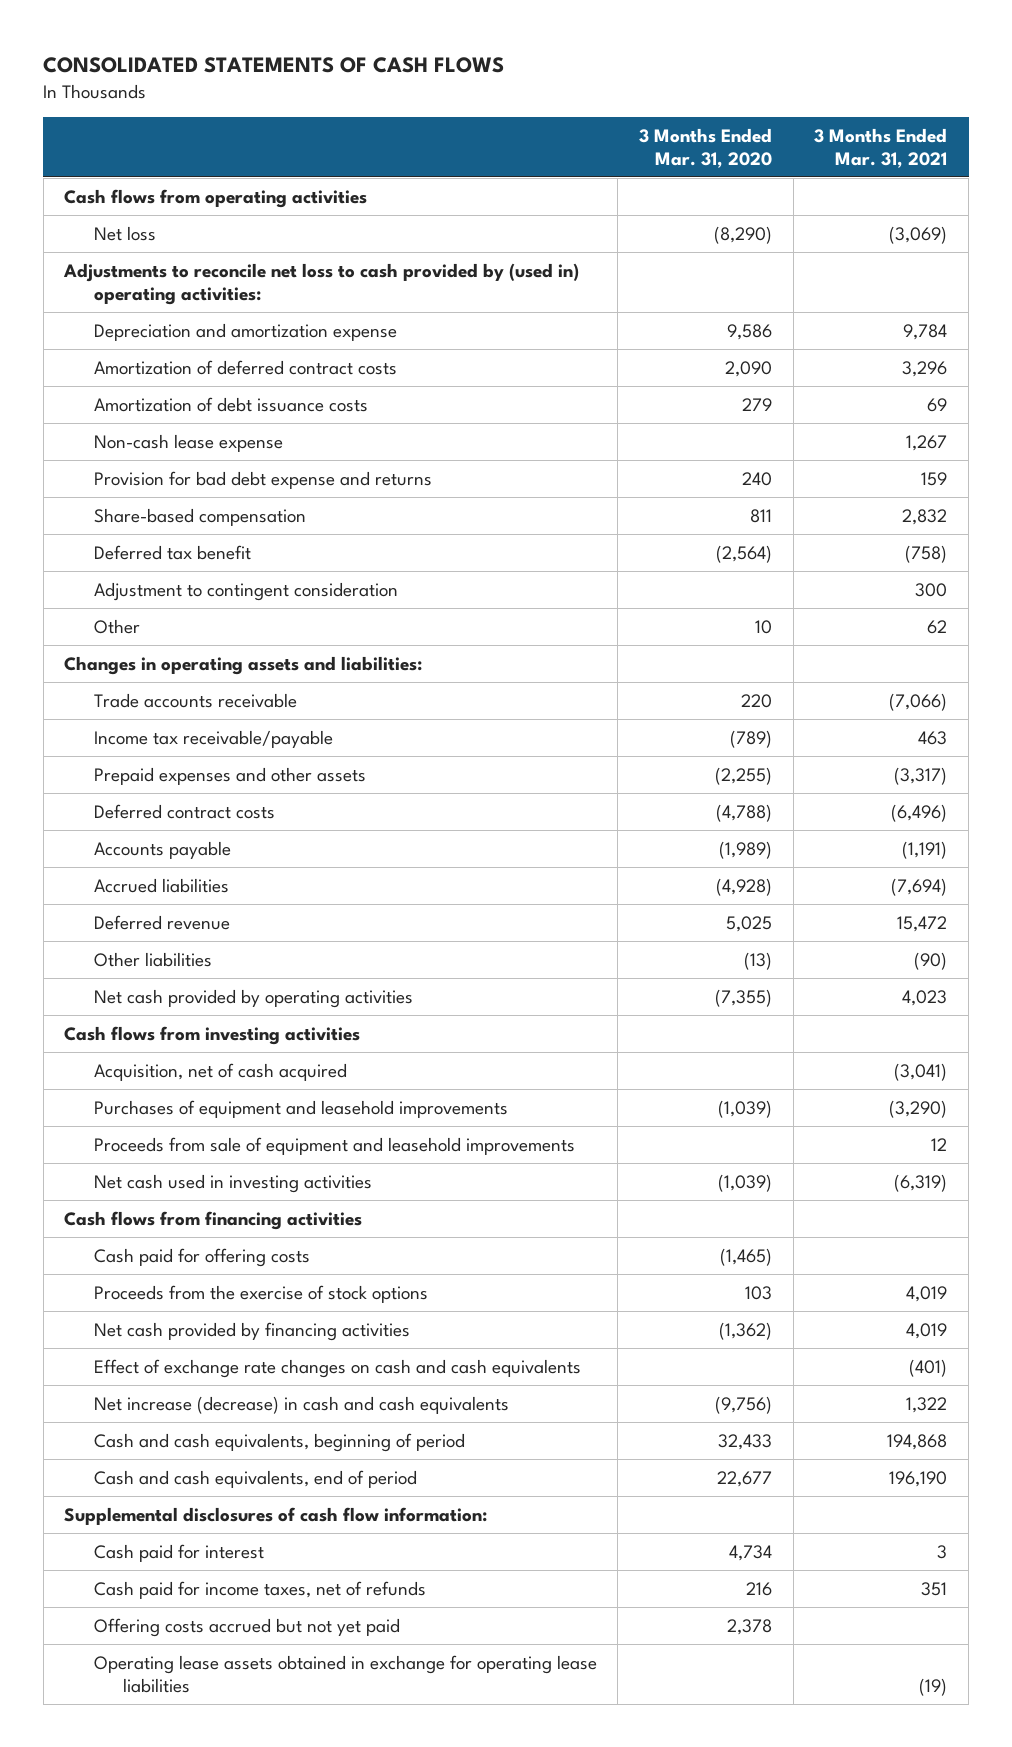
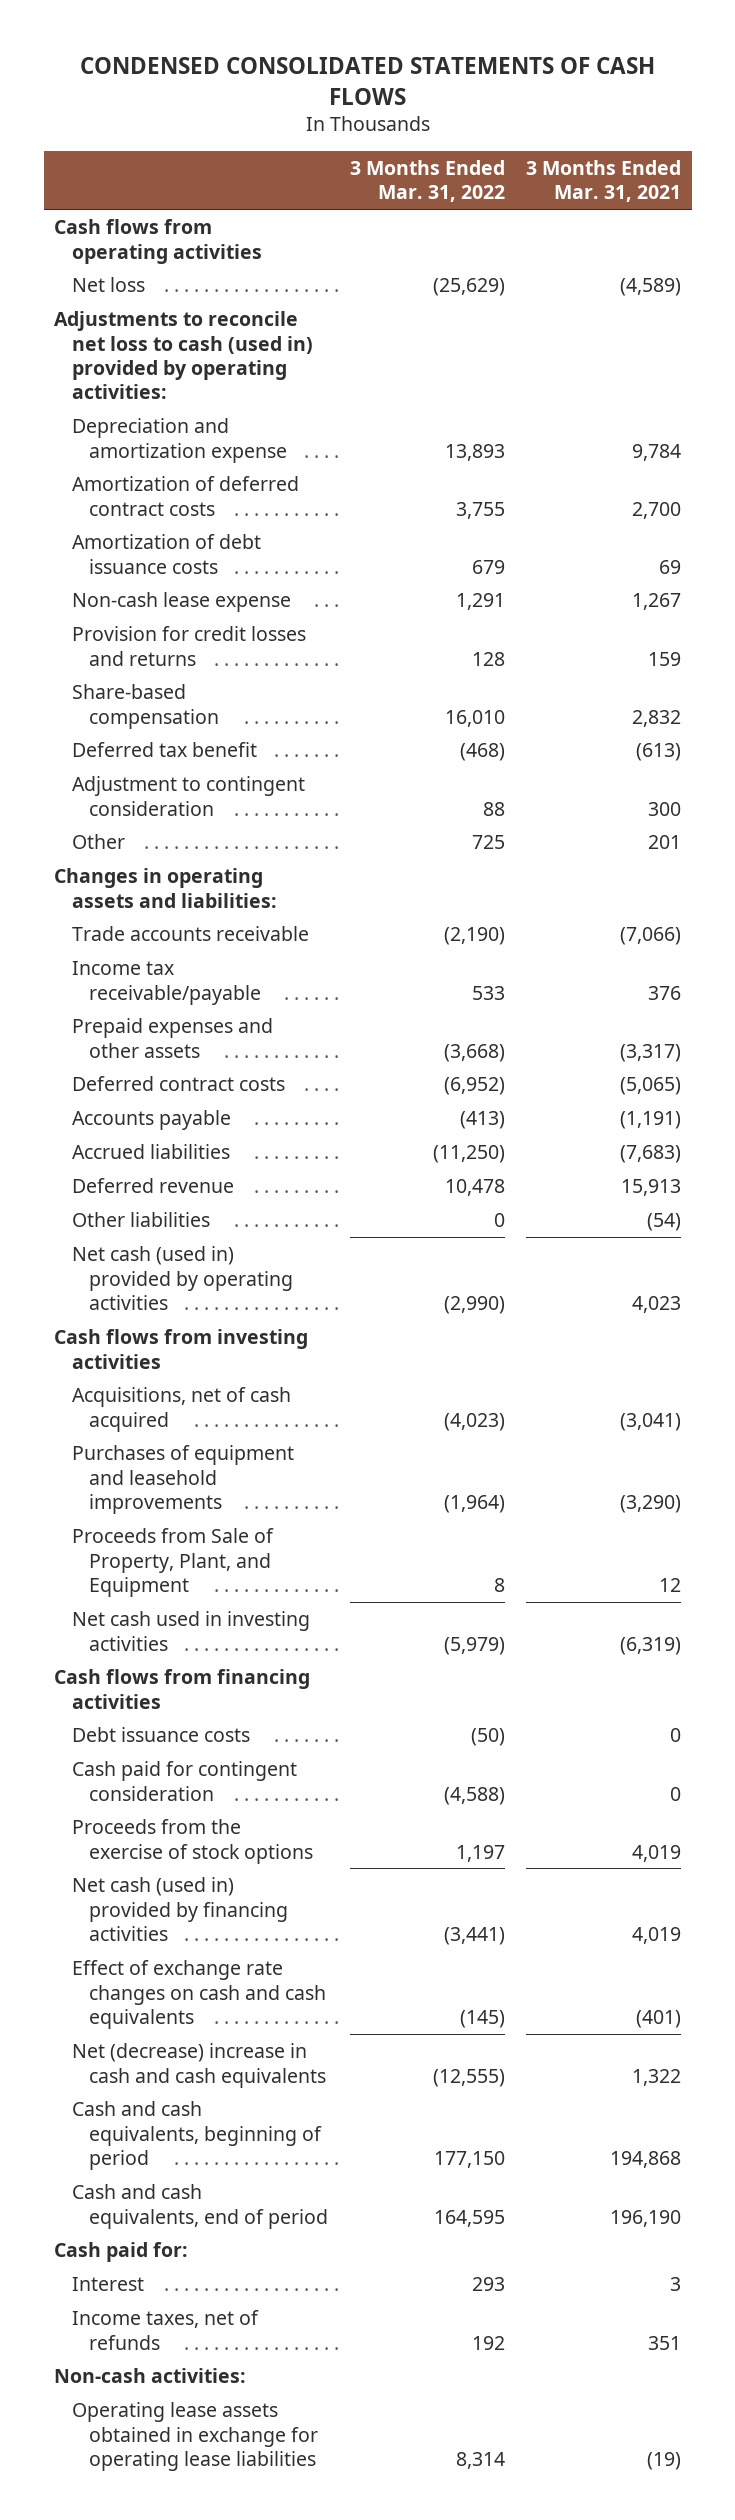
- CONSOLIDATED STATEMENTS OF CASH FLOWS
+ CONDENSED CONSOLIDATED STATEMENTS OF CASH FLOWS
- | 3 Months Ended Mar. 31, 2020 | 3 Months Ended Mar. 31, 2021
+ | 3 Months Ended Mar. 31, 2022 | 3 Months Ended Mar. 31, 2021
- Net loss | (8,290) | (3,069)
- Adjustments to reconcile net loss to cash provided by (used in) operating activities:
+ Net loss | (25,629) | (4,589)
+ Adjustments to reconcile net loss to cash (used in) provided by operating activities:
- Amortization of deferred contract costs | 2,090 | 3,296
+ Amortization of deferred contract costs | 3,755 | 2,700
- Provision for bad debt expense and returns | 240 | 159
+ Provision for credit losses and returns | 128 | 159
- Deferred tax benefit | (2,564) | (758)
+ Deferred tax benefit | (468) | (613)
- Other | 10 | 62
+ Other | 725 | 201
- Income tax receivable/payable | (789) | 463
+ Income tax receivable/payable | 533 | 376
- Deferred contract costs | (4,788) | (6,496)
+ Deferred contract costs | (6,952) | (5,065)
- Accrued liabilities | (4,928) | (7,694)
- Deferred revenue | 5,025 | 15,472
- Other liabilities | (13) | (90)
- Net cash provided by operating activities | (7,355) | 4,023
+ Accrued liabilities | (11,250) | (7,683)
+ Deferred revenue | 10,478 | 15,913
+ Other liabilities | 0 | (54)
+ Net cash (used in) provided by operating activities | (2,990) | 4,023
- Acquisition, net of cash acquired | | (3,041)
+ Acquisitions, net of cash acquired | (4,023) | (3,041)
- Proceeds from sale of equipment and leasehold improvements | | 12
+ Proceeds from Sale of Property, Plant, and Equipment | 8 | 12
- Cash paid for offering costs | (1,465) |
+ Debt issuance costs | (50) | 0
+ Cash paid for contingent consideration | (4,588) | 0
- Net cash provided by financing activities | (1,362) | 4,019
+ Net cash (used in) provided by financing activities | (3,441) | 4,019
- Net increase (decrease) in cash and cash equivalents | (9,756) | 1,322
+ Net (decrease) increase in cash and cash equivalents | (12,555) | 1,322
- Supplemental disclosures of cash flow information:
- Cash paid for interest | 4,734 | 3
- Cash paid for income taxes, net of refunds | 216 | 351
- Offering costs accrued but not yet paid | 2,378 |
+ Cash paid for:
+ Interest | 293 | 3
+ Income taxes, net of refunds | 192 | 351
+ Non-cash activities:

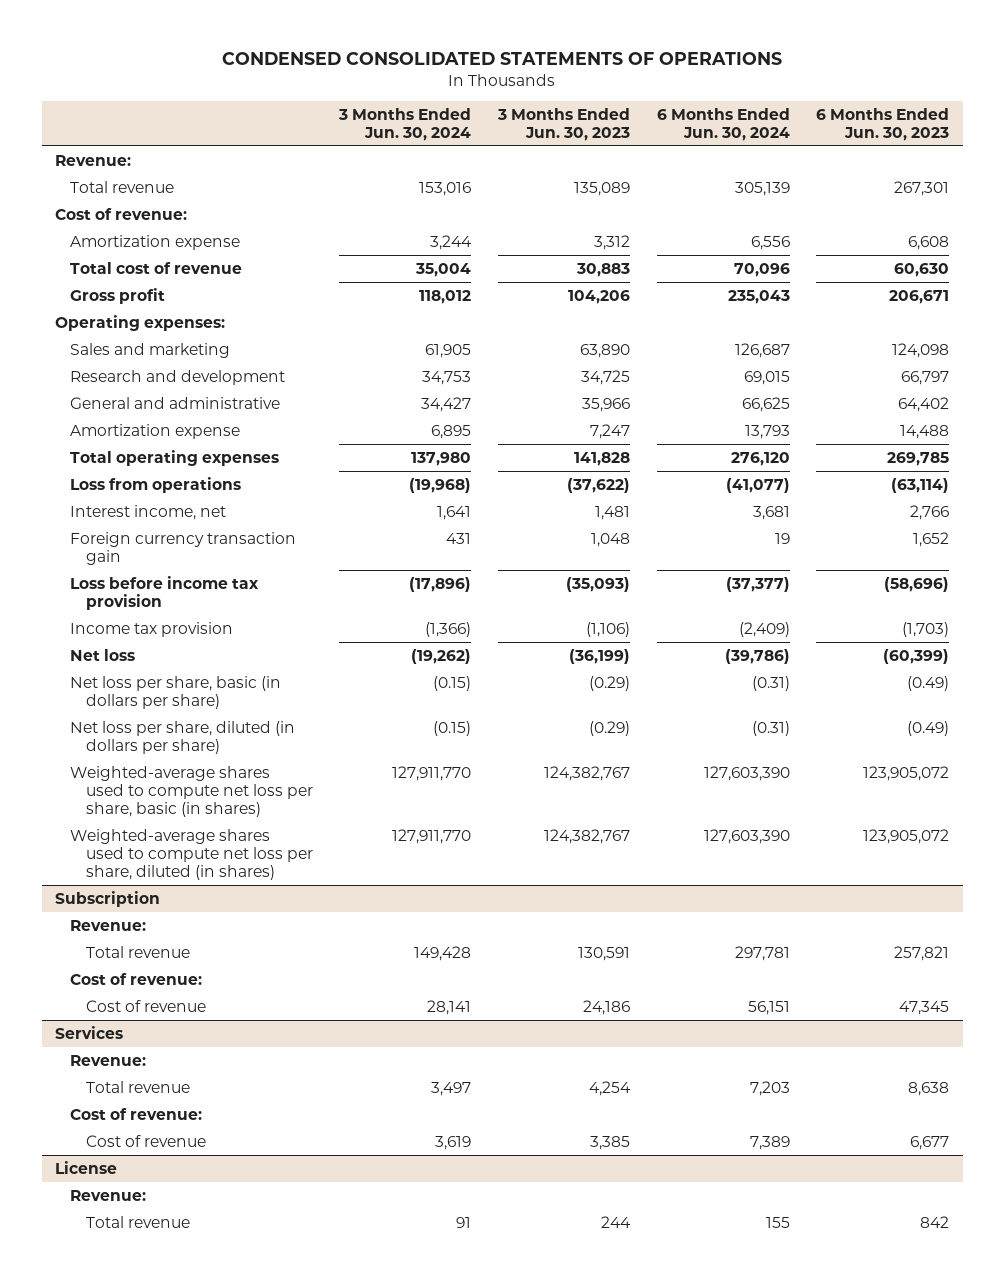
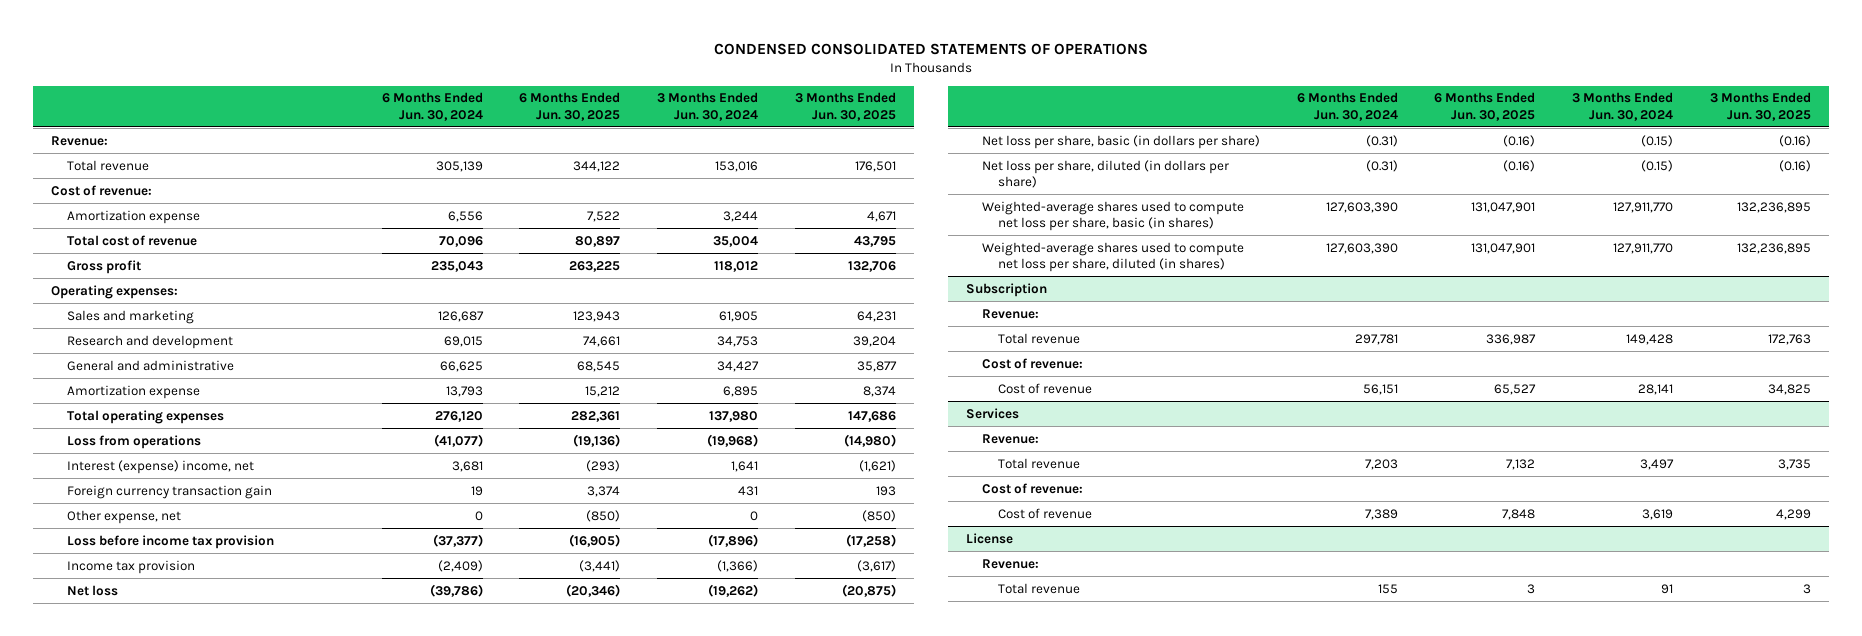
- | 3 Months Ended Jun. 30, 2024 | 3 Months Ended Jun. 30, 2023 | 6 Months Ended Jun. 30, 2024 | 6 Months Ended Jun. 30, 2023
+ | 6 Months Ended Jun. 30, 2024 | 6 Months Ended Jun. 30, 2025 | 3 Months Ended Jun. 30, 2024 | 3 Months Ended Jun. 30, 2025
- Interest income, net | 1,641 | 1,481 | 3,681 | 2,766
+ Interest (expense) income, net | 3,681 | (293) | 1,641 | (1,621)
+ Other expense, net | 0 | (850) | 0 | (850)

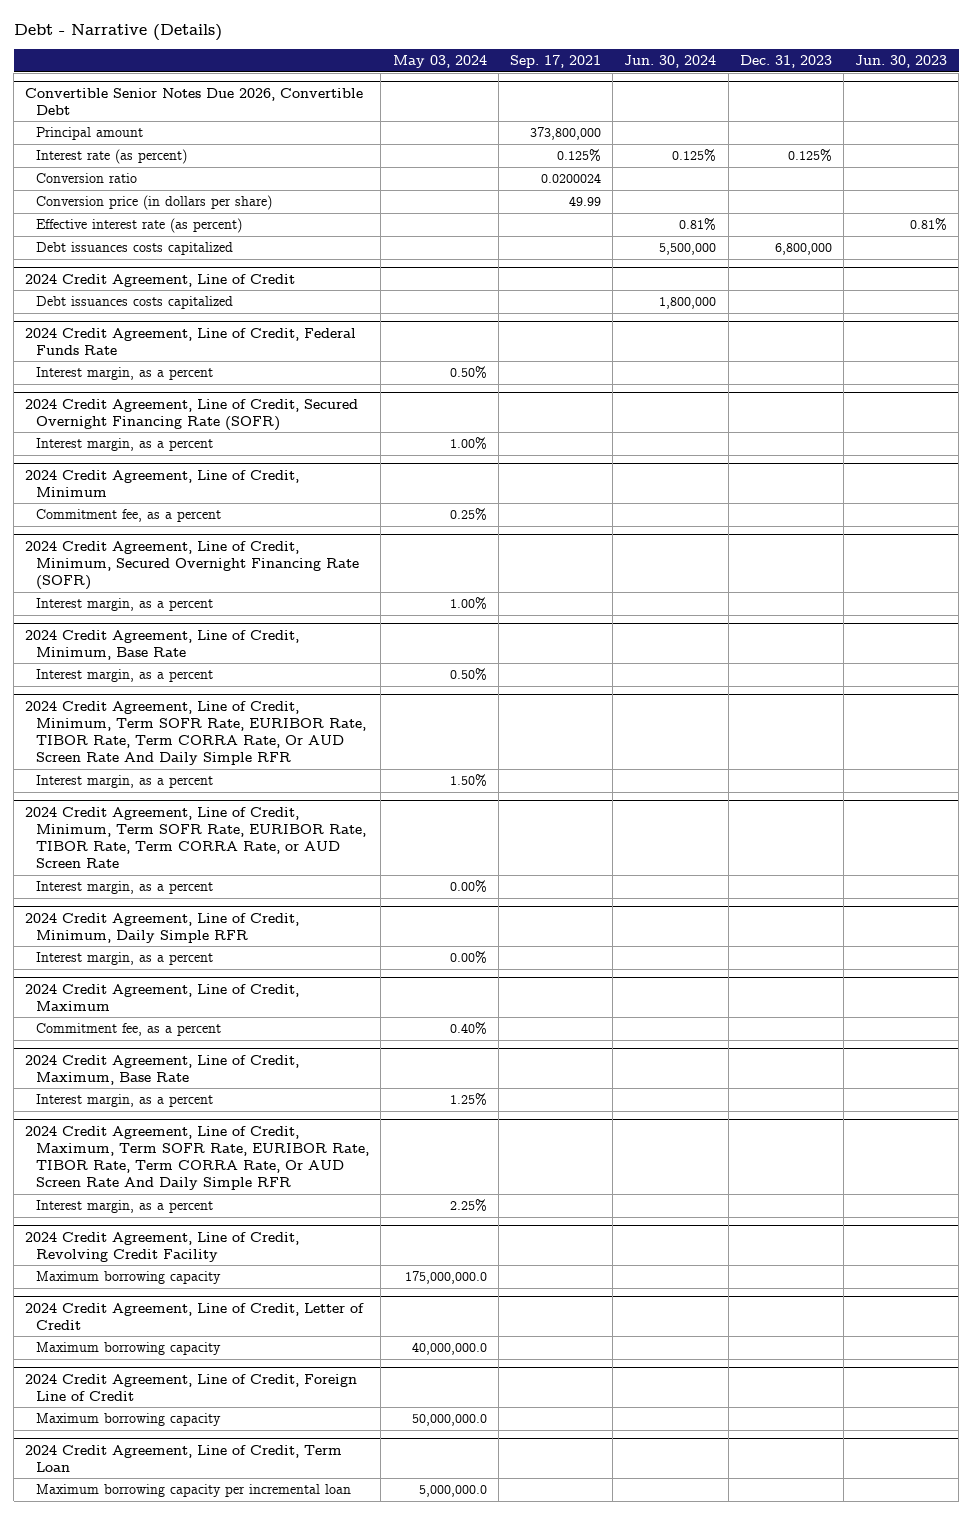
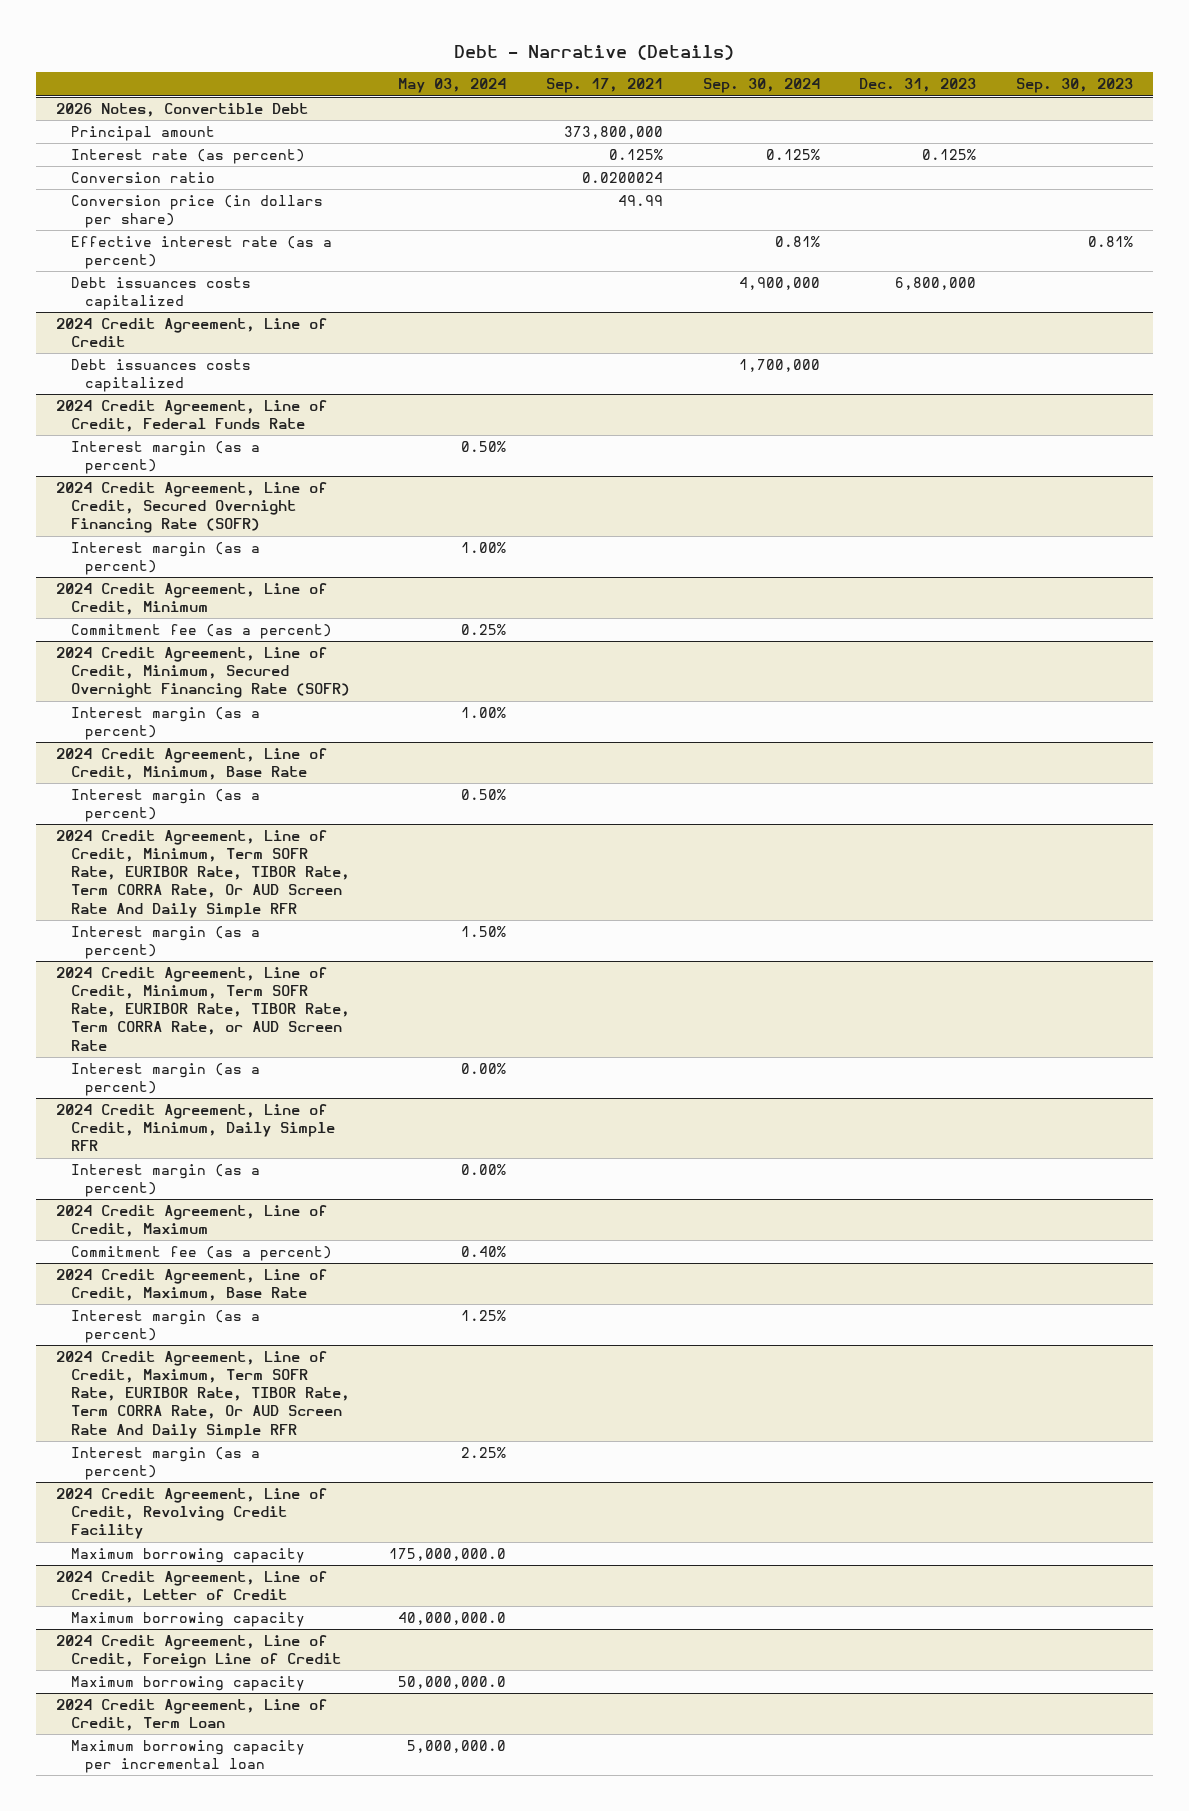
- | May 03, 2024 | Sep. 17, 2021 | Jun. 30, 2024 | Dec. 31, 2023 | Jun. 30, 2023
+ | May 03, 2024 | Sep. 17, 2021 | Sep. 30, 2024 | Dec. 31, 2023 | Sep. 30, 2023
- Convertible Senior Notes Due 2026, Convertible Debt
+ 2026 Notes, Convertible Debt
- Effective interest rate (as percent) | | | 0.81% | | 0.81%
+ Effective interest rate (as a percent) | | | 0.81% | | 0.81%
@ 2024 Credit Agreement, Line of Credit, Federal Funds Rate
- Interest margin, as a percent | 0.50% | | | |
+ Interest margin (as a percent) | 0.50% | | | |
@ 2024 Credit Agreement, Line of Credit, Secured Overnight Financing Rate (SOFR)
- Interest margin, as a percent | 1.00% | | | |
+ Interest margin (as a percent) | 1.00% | | | |
@ 2024 Credit Agreement, Line of Credit, Minimum
- Commitment fee, as a percent | 0.25% | | | |
+ Commitment fee (as a percent) | 0.25% | | | |
@ 2024 Credit Agreement, Line of Credit, Minimum, Secured Overnight Financing Rate (SOFR)
- Interest margin, as a percent | 1.00% | | | |
+ Interest margin (as a percent) | 1.00% | | | |
@ 2024 Credit Agreement, Line of Credit, Minimum, Base Rate
- Interest margin, as a percent | 0.50% | | | |
+ Interest margin (as a percent) | 0.50% | | | |
@ 2024 Credit Agreement, Line of Credit, Minimum, Term SOFR Rate, EURIBOR Rate, TIBOR Rate, Term CORRA Rate, Or AUD Screen Rate And Daily Simple RFR
- Interest margin, as a percent | 1.50% | | | |
+ Interest margin (as a percent) | 1.50% | | | |
@ 2024 Credit Agreement, Line of Credit, Minimum, Term SOFR Rate, EURIBOR Rate, TIBOR Rate, Term CORRA Rate, or AUD Screen Rate
- Interest margin, as a percent | 0.00% | | | |
+ Interest margin (as a percent) | 0.00% | | | |
@ 2024 Credit Agreement, Line of Credit, Minimum, Daily Simple RFR
- Interest margin, as a percent | 0.00% | | | |
+ Interest margin (as a percent) | 0.00% | | | |
@ 2024 Credit Agreement, Line of Credit, Maximum
- Commitment fee, as a percent | 0.40% | | | |
+ Commitment fee (as a percent) | 0.40% | | | |
@ 2024 Credit Agreement, Line of Credit, Maximum, Base Rate
- Interest margin, as a percent | 1.25% | | | |
+ Interest margin (as a percent) | 1.25% | | | |
@ 2024 Credit Agreement, Line of Credit, Maximum, Term SOFR Rate, EURIBOR Rate, TIBOR Rate, Term CORRA Rate, Or AUD Screen Rate And Daily Simple RFR
- Interest margin, as a percent | 2.25% | | | |
+ Interest margin (as a percent) | 2.25% | | | |

